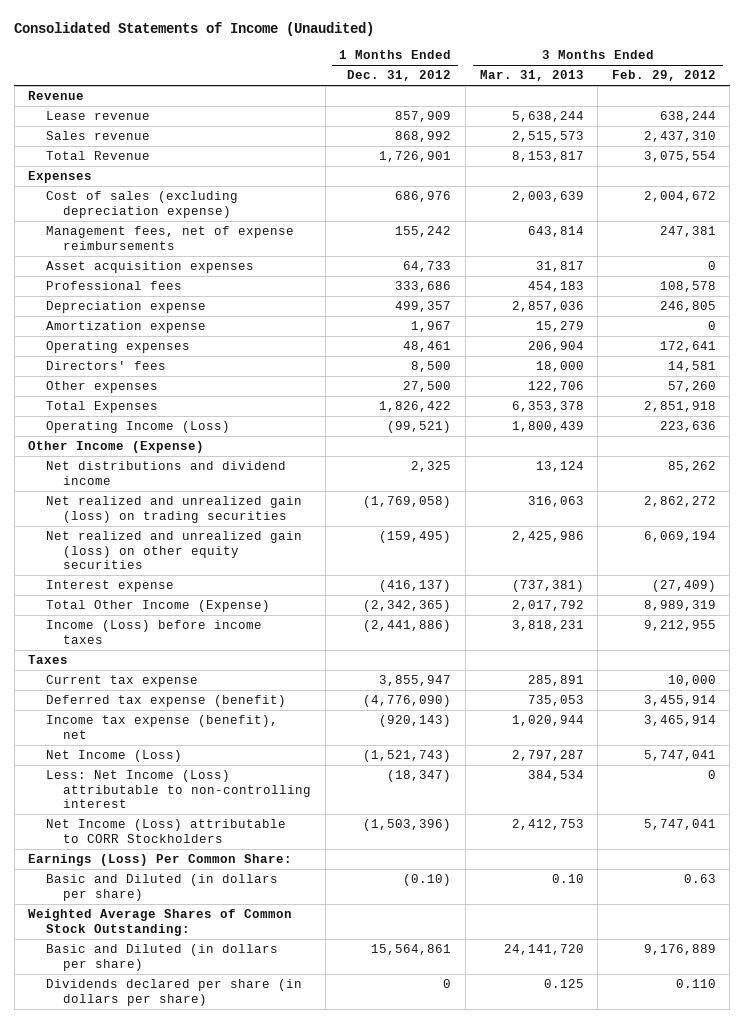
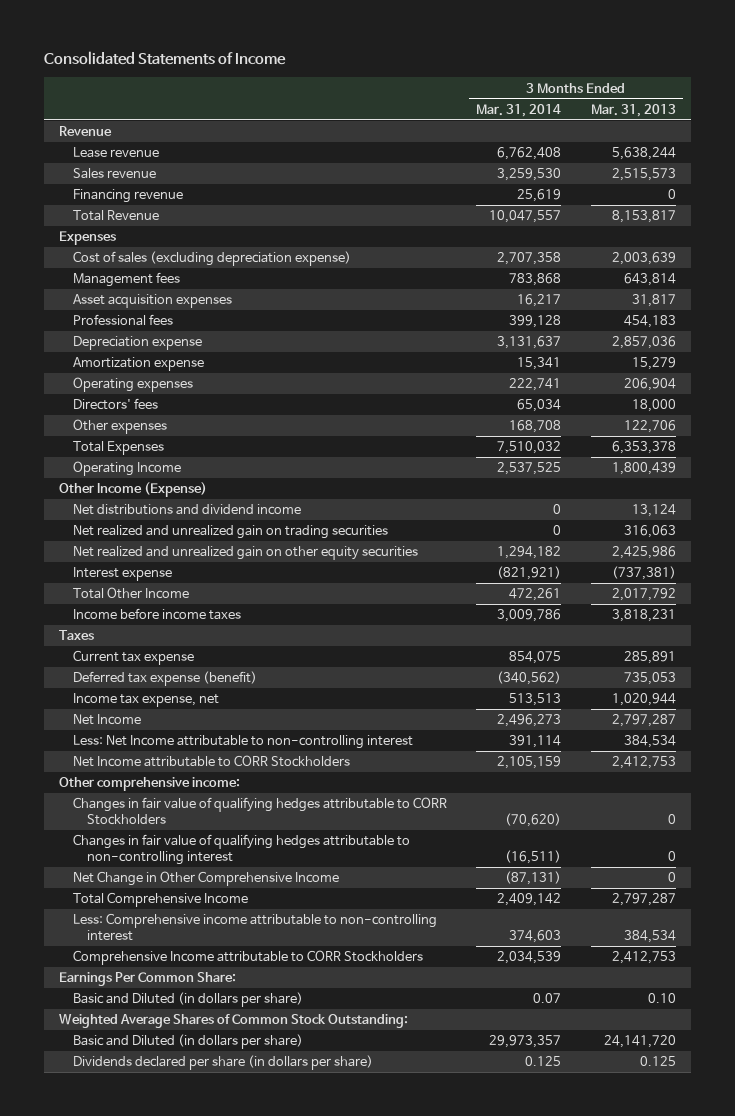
- Consolidated Statements of Income (Unaudited)
+ Consolidated Statements of Income
- | 1 Months Ended Dec. 31, 2012 | 3 Months Ended Mar. 31, 2013 | 3 Months Ended Feb. 29, 2012
+ | 3 Months Ended Mar. 31, 2014 | 3 Months Ended Mar. 31, 2013
+ Financing revenue | 25,619 | 0
- Management fees, net of expense reimbursements | 155,242 | 643,814 | 247,381
+ Management fees | 783,868 | 643,814
- Operating Income (Loss) | (99,521) | 1,800,439 | 223,636
+ Operating Income | 2,537,525 | 1,800,439
- Net realized and unrealized gain (loss) on trading securities | (1,769,058) | 316,063 | 2,862,272
- Net realized and unrealized gain (loss) on other equity securities | (159,495) | 2,425,986 | 6,069,194
+ Net realized and unrealized gain on trading securities | 0 | 316,063
+ Net realized and unrealized gain on other equity securities | 1,294,182 | 2,425,986
- Total Other Income (Expense) | (2,342,365) | 2,017,792 | 8,989,319
- Income (Loss) before income taxes | (2,441,886) | 3,818,231 | 9,212,955
+ Total Other Income | 472,261 | 2,017,792
+ Income before income taxes | 3,009,786 | 3,818,231
- Income tax expense (benefit), net | (920,143) | 1,020,944 | 3,465,914
- Net Income (Loss) | (1,521,743) | 2,797,287 | 5,747,041
- Less: Net Income (Loss) attributable to non-controlling interest | (18,347) | 384,534 | 0
- Net Income (Loss) attributable to CORR Stockholders | (1,503,396) | 2,412,753 | 5,747,041
- Earnings (Loss) Per Common Share:
+ Income tax expense, net | 513,513 | 1,020,944
+ Net Income | 2,496,273 | 2,797,287
+ Less: Net Income attributable to non-controlling interest | 391,114 | 384,534
+ Net Income attributable to CORR Stockholders | 2,105,159 | 2,412,753
+ Other comprehensive income:
+ Changes in fair value of qualifying hedges attributable to CORR Stockholders | (70,620) | 0
+ Changes in fair value of qualifying hedges attributable to non-controlling interest | (16,511) | 0
+ Net Change in Other Comprehensive Income | (87,131) | 0
+ Total Comprehensive Income | 2,409,142 | 2,797,287
+ Less: Comprehensive income attributable to non-controlling interest | 374,603 | 384,534
+ Comprehensive Income attributable to CORR Stockholders | 2,034,539 | 2,412,753
+ Earnings Per Common Share:

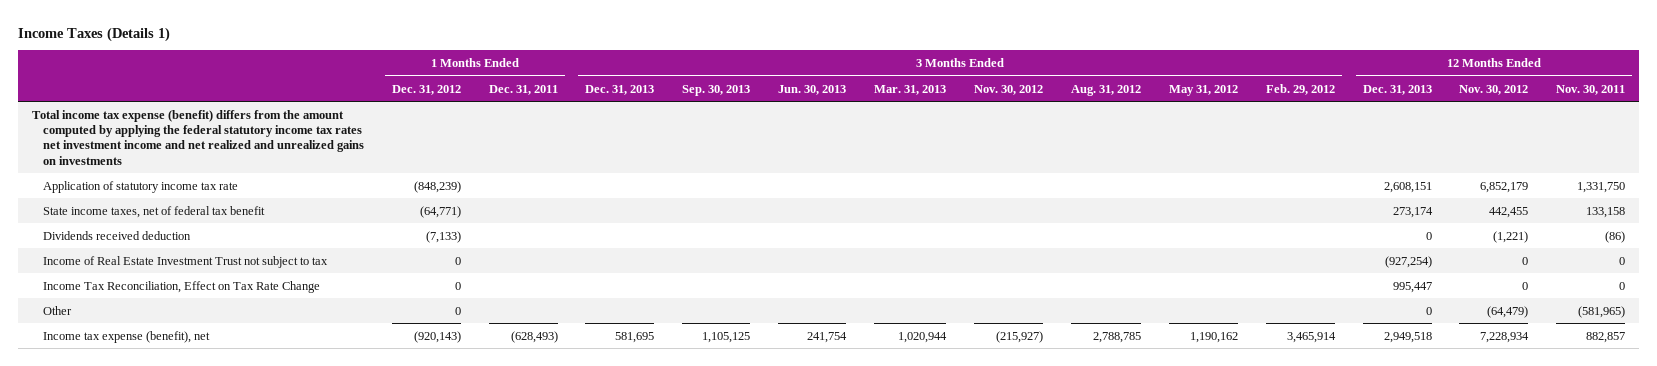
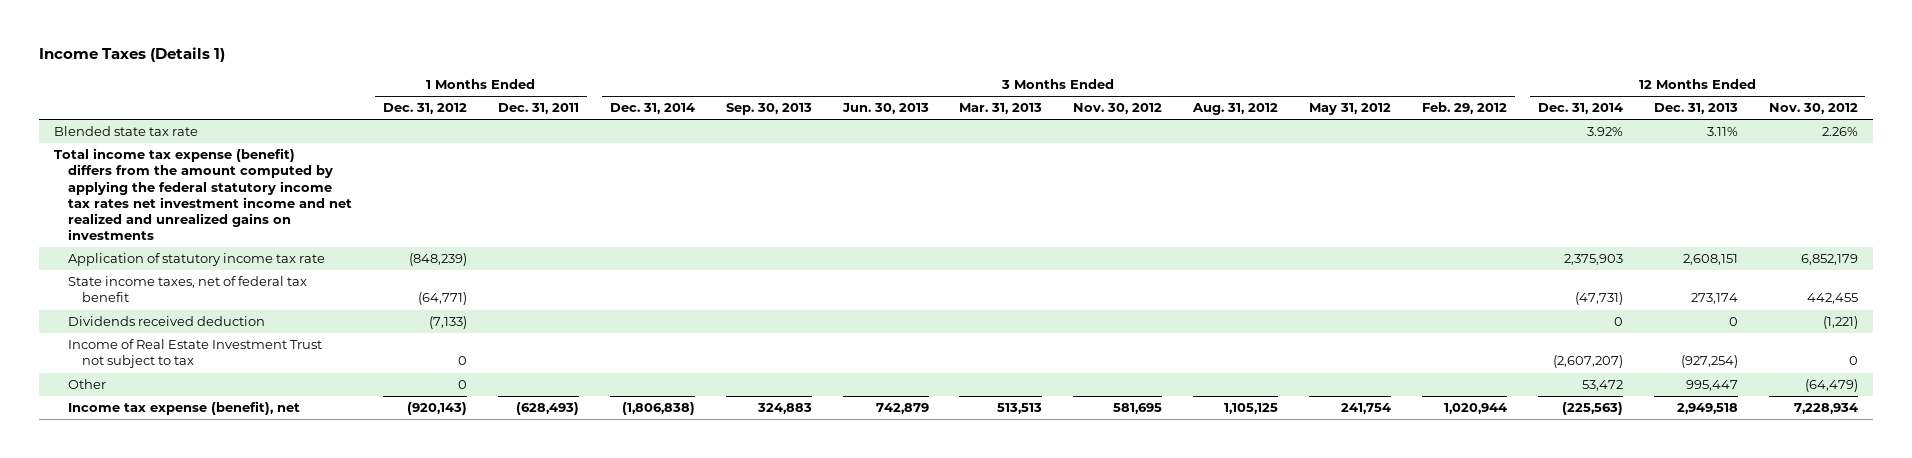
- | 1 Months Ended Dec. 31, 2012 | 1 Months Ended Dec. 31, 2011 | 3 Months Ended Dec. 31, 2013 | 3 Months Ended Sep. 30, 2013 | 3 Months Ended Jun. 30, 2013 | 3 Months Ended Mar. 31, 2013 | 3 Months Ended Nov. 30, 2012 | 3 Months Ended Aug. 31, 2012 | 3 Months Ended May 31, 2012 | 3 Months Ended Feb. 29, 2012 | 12 Months Ended Dec. 31, 2013 | 12 Months Ended Nov. 30, 2012 | 12 Months Ended Nov. 30, 2011
+ | 1 Months Ended Dec. 31, 2012 | 1 Months Ended Dec. 31, 2011 | 3 Months Ended Dec. 31, 2014 | 3 Months Ended Sep. 30, 2013 | 3 Months Ended Jun. 30, 2013 | 3 Months Ended Mar. 31, 2013 | 3 Months Ended Nov. 30, 2012 | 3 Months Ended Aug. 31, 2012 | 3 Months Ended May 31, 2012 | 3 Months Ended Feb. 29, 2012 | 12 Months Ended Dec. 31, 2014 | 12 Months Ended Dec. 31, 2013 | 12 Months Ended Nov. 30, 2012
+ Blended state tax rate | | | | | | | | | | | 3.92% | 3.11% | 2.26%
- Income Tax Reconciliation, Effect on Tax Rate Change | 0 | | | | | | | | | | 995,447 | 0 | 0
- Other | 0 | | | | | | | | | | 0 | (64,479) | (581,965)
- Income tax expense (benefit), net | (920,143) | (628,493) | 581,695 | 1,105,125 | 241,754 | 1,020,944 | (215,927) | 2,788,785 | 1,190,162 | 3,465,914 | 2,949,518 | 7,228,934 | 882,857
+ Other | 0 | | | | | | | | | | 53,472 | 995,447 | (64,479)
+ Income tax expense (benefit), net | (920,143) | (628,493) | (1,806,838) | 324,883 | 742,879 | 513,513 | 581,695 | 1,105,125 | 241,754 | 1,020,944 | (225,563) | 2,949,518 | 7,228,934

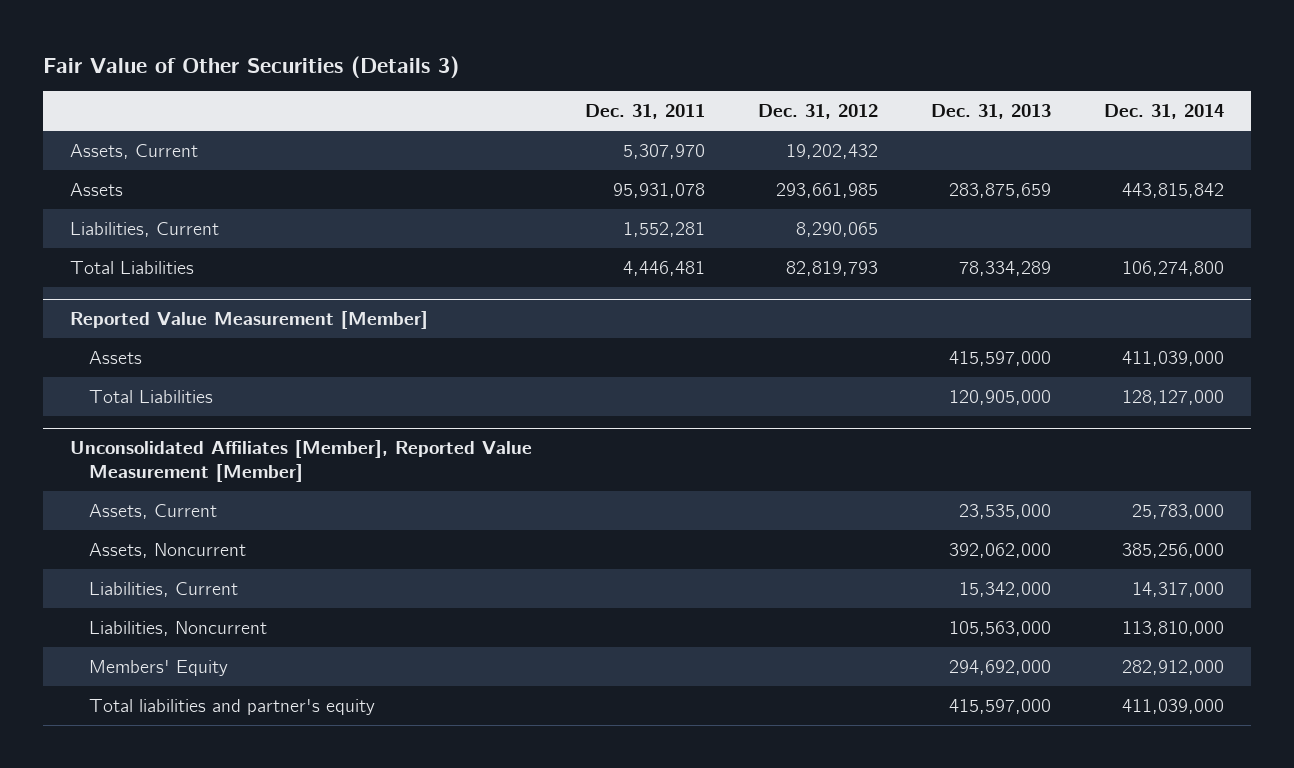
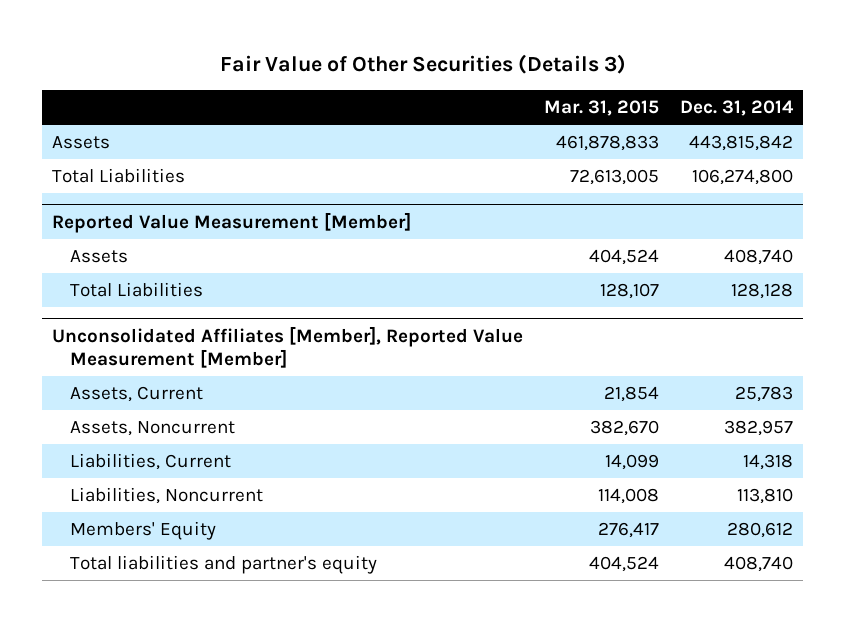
- | Dec. 31, 2011 | Dec. 31, 2012 | Dec. 31, 2013 | Dec. 31, 2014
+ | Mar. 31, 2015 | Dec. 31, 2014
- Assets, Current | 5,307,970 | 19,202,432 | |
- Liabilities, Current | 1,552,281 | 8,290,065 | |
@ Reported Value Measurement [Member]
- Assets | | | 415,597,000 | 411,039,000
- Total Liabilities | | | 120,905,000 | 128,127,000
+ Assets | 404,524 | 408,740
+ Total Liabilities | 128,107 | 128,128
@ Unconsolidated Affiliates [Member], Reported Value Measurement [Member]
- Assets, Current | | | 23,535,000 | 25,783,000
- Assets, Noncurrent | | | 392,062,000 | 385,256,000
- Liabilities, Current | | | 15,342,000 | 14,317,000
- Liabilities, Noncurrent | | | 105,563,000 | 113,810,000
- Members' Equity | | | 294,692,000 | 282,912,000
- Total liabilities and partner's equity | | | 415,597,000 | 411,039,000
+ Assets, Current | 21,854 | 25,783
+ Assets, Noncurrent | 382,670 | 382,957
+ Liabilities, Current | 14,099 | 14,318
+ Liabilities, Noncurrent | 114,008 | 113,810
+ Members' Equity | 276,417 | 280,612
+ Total liabilities and partner's equity | 404,524 | 408,740

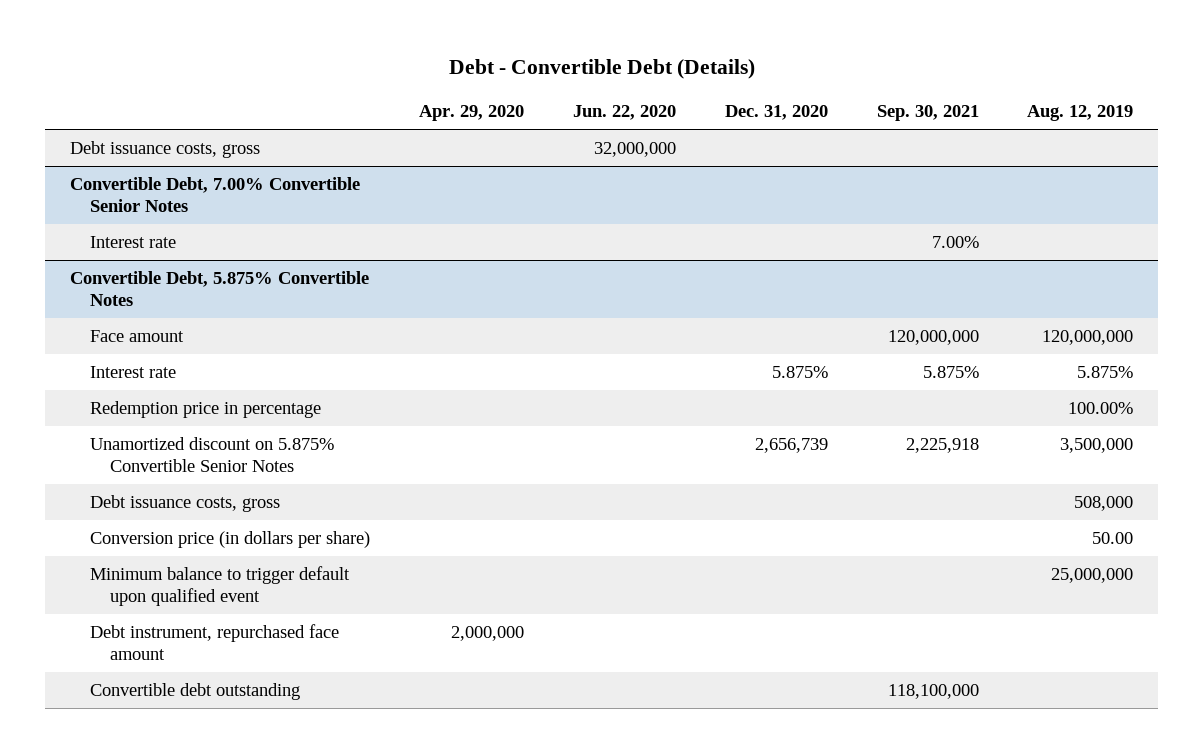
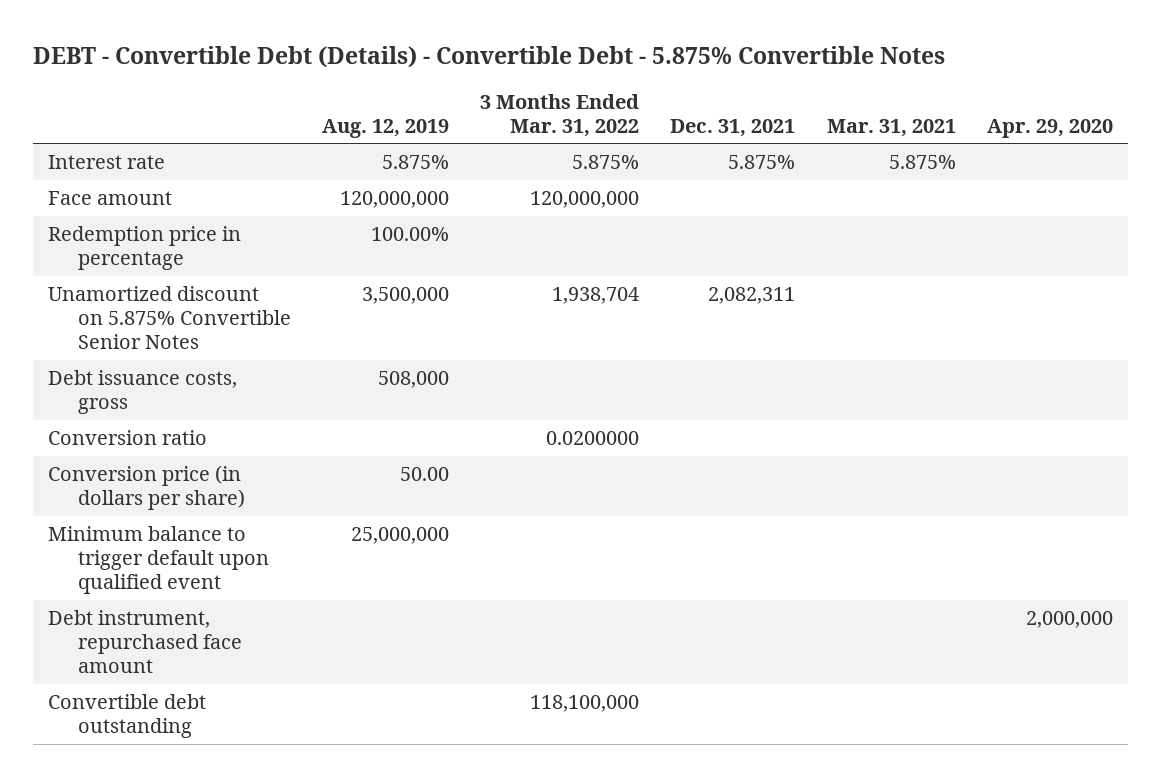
- Debt - Convertible Debt (Details)
+ DEBT - Convertible Debt (Details) - Convertible Debt - 5.875% Convertible Notes
- | Apr. 29, 2020 | Jun. 22, 2020 | Dec. 31, 2020 | Sep. 30, 2021 | Aug. 12, 2019
+ | Aug. 12, 2019 | 3 Months Ended Mar. 31, 2022 | Dec. 31, 2021 | Mar. 31, 2021 | Apr. 29, 2020
- Debt issuance costs, gross | | 32,000,000 | | |
- Convertible Debt, 7.00% Convertible Senior Notes
- Interest rate | | | | 7.00% |
- Convertible Debt, 5.875% Convertible Notes
- Face amount | | | | 120,000,000 | 120,000,000
+ Face amount | 120,000,000 | 120,000,000 | | |
+ Conversion ratio | | 0.0200000 | | |

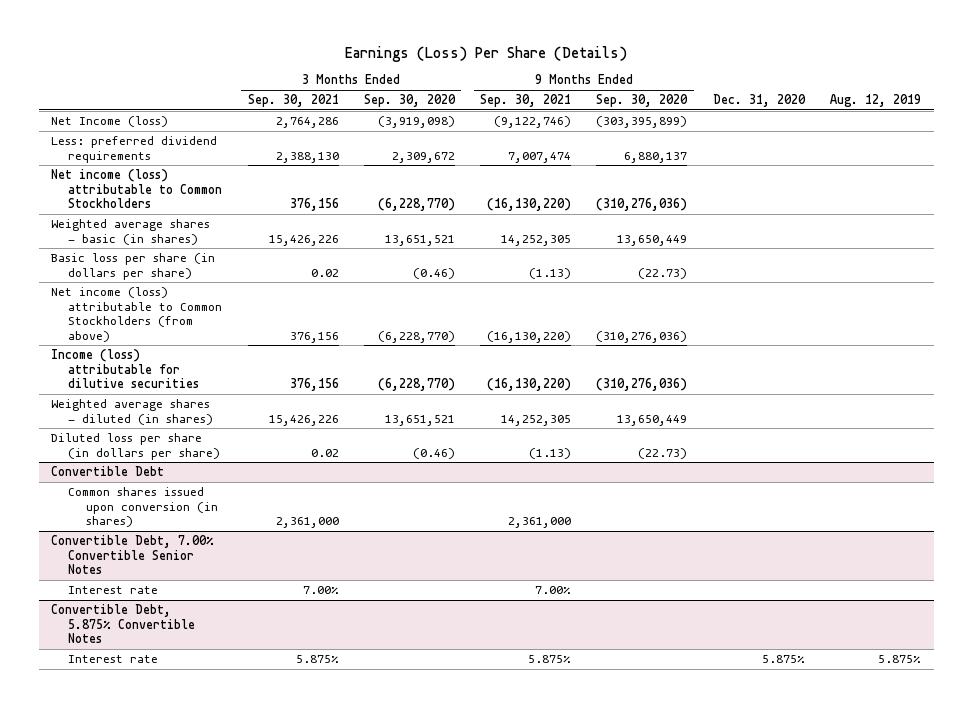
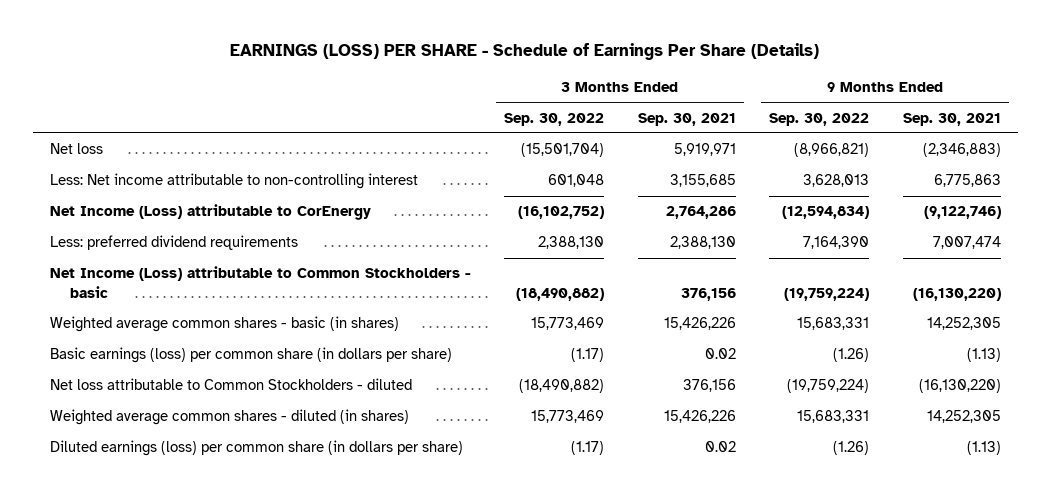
- Earnings (Loss) Per Share (Details)
+ EARNINGS (LOSS) PER SHARE - Schedule of Earnings Per Share (Details)
- | 3 Months Ended Sep. 30, 2021 | 3 Months Ended Sep. 30, 2020 | 9 Months Ended Sep. 30, 2021 | 9 Months Ended Sep. 30, 2020 | Dec. 31, 2020 | Aug. 12, 2019
+ | 3 Months Ended Sep. 30, 2022 | 3 Months Ended Sep. 30, 2021 | 9 Months Ended Sep. 30, 2022 | 9 Months Ended Sep. 30, 2021
- Net Income (loss) | 2,764,286 | (3,919,098) | (9,122,746) | (303,395,899) | |
+ Net loss | (15,501,704) | 5,919,971 | (8,966,821) | (2,346,883)
+ Less: Net income attributable to non-controlling interest | 601,048 | 3,155,685 | 3,628,013 | 6,775,863
+ Net Income (Loss) attributable to CorEnergy | (16,102,752) | 2,764,286 | (12,594,834) | (9,122,746)
- Net income (loss) attributable to Common Stockholders | 376,156 | (6,228,770) | (16,130,220) | (310,276,036) | |
- Weighted average shares - basic (in shares) | 15,426,226 | 13,651,521 | 14,252,305 | 13,650,449 | |
- Basic loss per share (in dollars per share) | 0.02 | (0.46) | (1.13) | (22.73) | |
- Net income (loss) attributable to Common Stockholders (from above) | 376,156 | (6,228,770) | (16,130,220) | (310,276,036) | |
- Income (loss) attributable for dilutive securities | 376,156 | (6,228,770) | (16,130,220) | (310,276,036) | |
- Weighted average shares - diluted (in shares) | 15,426,226 | 13,651,521 | 14,252,305 | 13,650,449 | |
- Diluted loss per share (in dollars per share) | 0.02 | (0.46) | (1.13) | (22.73) | |
- Convertible Debt
- Common shares issued upon conversion (in shares) | 2,361,000 | | 2,361,000 | | |
- Convertible Debt, 7.00% Convertible Senior Notes
- Interest rate | 7.00% | | 7.00% | | |
- Convertible Debt, 5.875% Convertible Notes
- Interest rate | 5.875% | | 5.875% | | 5.875% | 5.875%
+ Net Income (Loss) attributable to Common Stockholders - basic | (18,490,882) | 376,156 | (19,759,224) | (16,130,220)
+ Weighted average common shares - basic (in shares) | 15,773,469 | 15,426,226 | 15,683,331 | 14,252,305
+ Basic earnings (loss) per common share (in dollars per share) | (1.17) | 0.02 | (1.26) | (1.13)
+ Net loss attributable to Common Stockholders - diluted | (18,490,882) | 376,156 | (19,759,224) | (16,130,220)
+ Weighted average common shares - diluted (in shares) | 15,773,469 | 15,426,226 | 15,683,331 | 14,252,305
+ Diluted earnings (loss) per common share (in dollars per share) | (1.17) | 0.02 | (1.26) | (1.13)

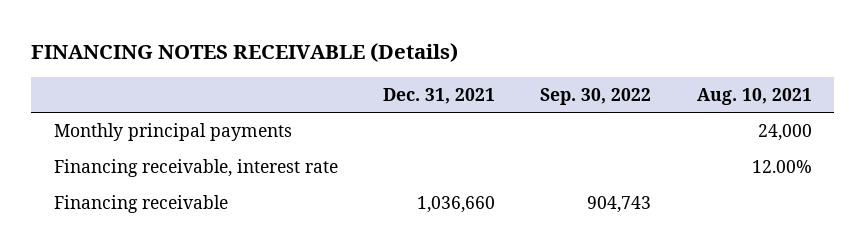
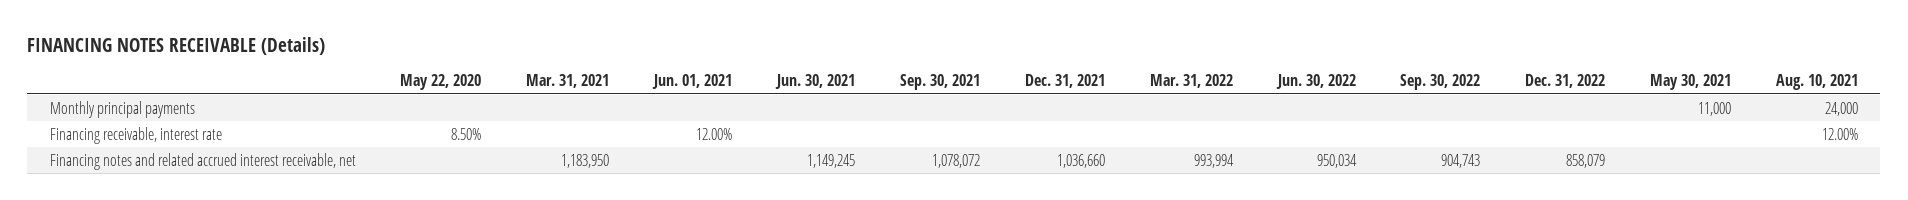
- | Dec. 31, 2021 | Sep. 30, 2022 | Aug. 10, 2021
+ | May 22, 2020 | Mar. 31, 2021 | Jun. 01, 2021 | Jun. 30, 2021 | Sep. 30, 2021 | Dec. 31, 2021 | Mar. 31, 2022 | Jun. 30, 2022 | Sep. 30, 2022 | Dec. 31, 2022 | May 30, 2021 | Aug. 10, 2021
- Financing receivable | 1,036,660 | 904,743 |
+ Financing notes and related accrued interest receivable, net | | 1,183,950 | | 1,149,245 | 1,078,072 | 1,036,660 | 993,994 | 950,034 | 904,743 | 858,079 | |

